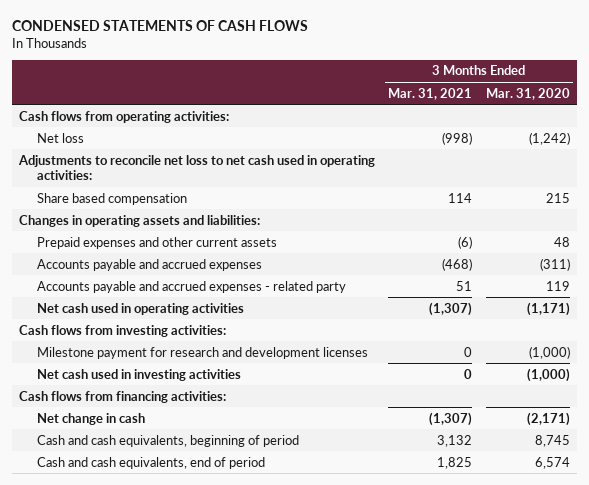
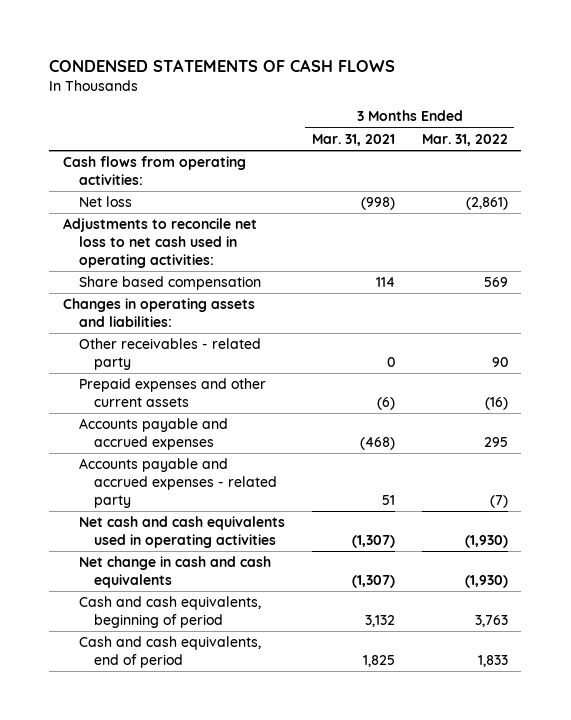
- | 3 Months Ended Mar. 31, 2021 | 3 Months Ended Mar. 31, 2020
+ | 3 Months Ended Mar. 31, 2021 | 3 Months Ended Mar. 31, 2022
+ Other receivables - related party | 0 | 90
- Net cash used in operating activities | (1,307) | (1,171)
- Cash flows from investing activities:
- Milestone payment for research and development licenses | 0 | (1,000)
- Net cash used in investing activities | 0 | (1,000)
- Cash flows from financing activities:
- Net change in cash | (1,307) | (2,171)
+ Net cash and cash equivalents used in operating activities | (1,307) | (1,930)
+ Net change in cash and cash equivalents | (1,307) | (1,930)

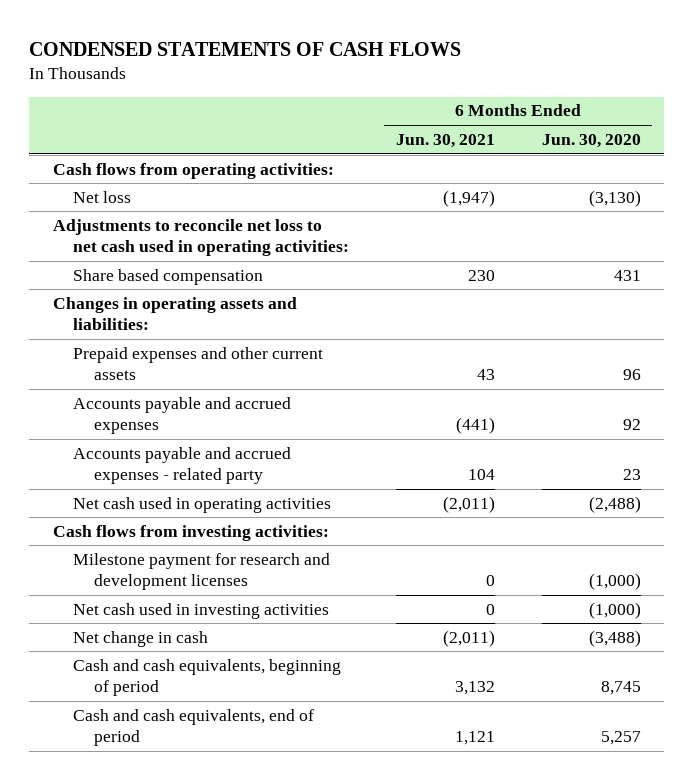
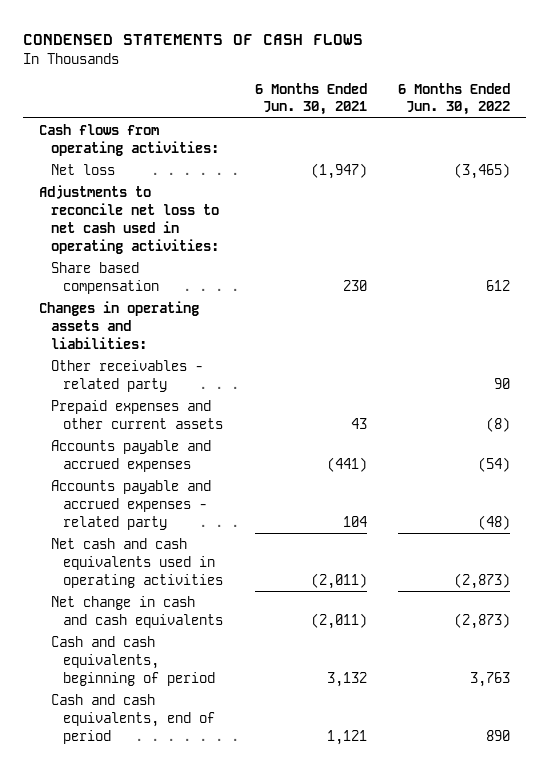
- | 6 Months Ended Jun. 30, 2021 | 6 Months Ended Jun. 30, 2020
+ | 6 Months Ended Jun. 30, 2021 | 6 Months Ended Jun. 30, 2022
+ Other receivables - related party | | 90
- Net cash used in operating activities | (2,011) | (2,488)
- Cash flows from investing activities:
- Milestone payment for research and development licenses | 0 | (1,000)
- Net cash used in investing activities | 0 | (1,000)
- Net change in cash | (2,011) | (3,488)
+ Net cash and cash equivalents used in operating activities | (2,011) | (2,873)
+ Net change in cash and cash equivalents | (2,011) | (2,873)

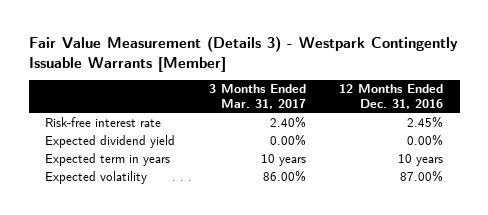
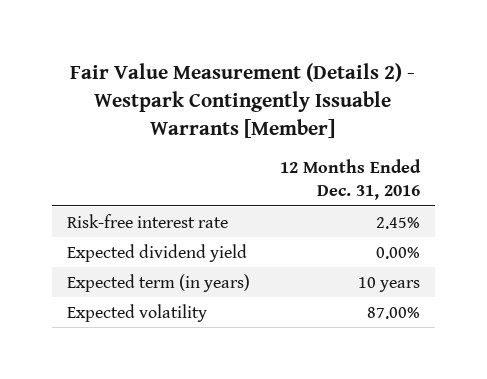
- Fair Value Measurement (Details 3) - Westpark Contingently Issuable Warrants [Member]
+ Fair Value Measurement (Details 2) - Westpark Contingently Issuable Warrants [Member]
- | 3 Months Ended Mar. 31, 2017 | 12 Months Ended Dec. 31, 2016
+ | 12 Months Ended Dec. 31, 2016
- Expected term in years | 10 years | 10 years
+ Expected term (in years) | 10 years

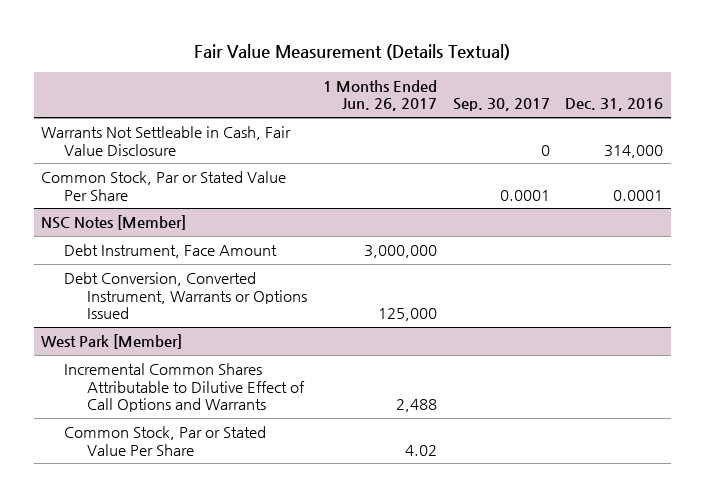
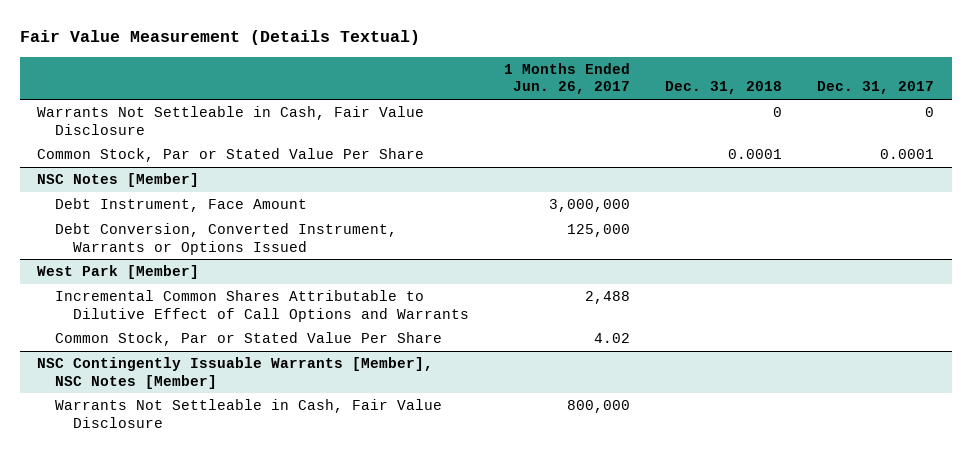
- | 1 Months Ended Jun. 26, 2017 | Sep. 30, 2017 | Dec. 31, 2016
+ | 1 Months Ended Jun. 26, 2017 | Dec. 31, 2018 | Dec. 31, 2017
+ NSC Contingently Issuable Warrants [Member], NSC Notes [Member]
+ Warrants Not Settleable in Cash, Fair Value Disclosure | 800,000 | |

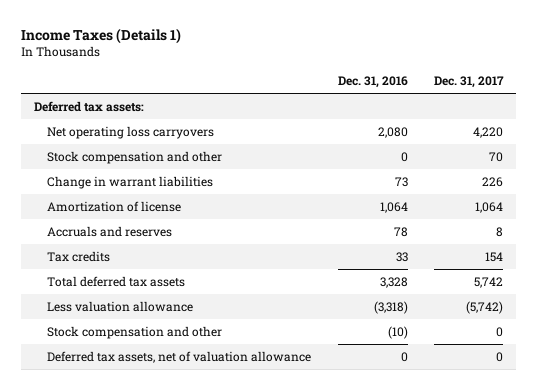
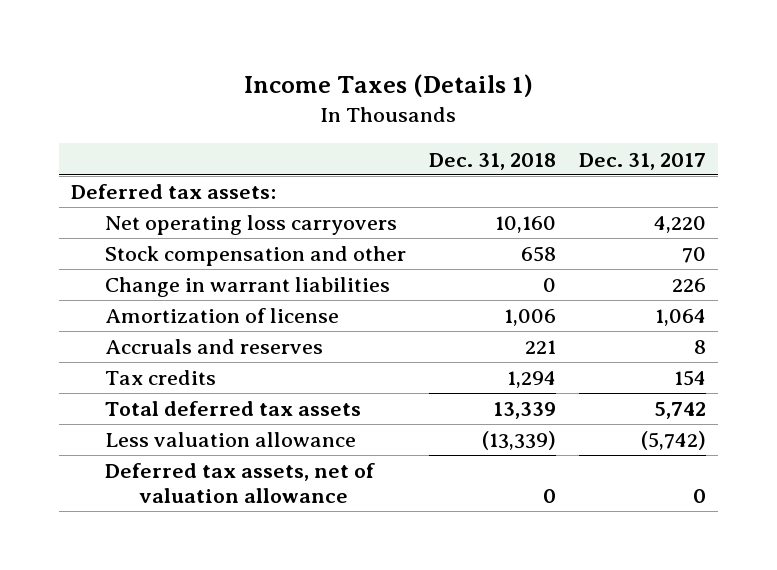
- | Dec. 31, 2016 | Dec. 31, 2017
+ | Dec. 31, 2018 | Dec. 31, 2017
- Stock compensation and other | (10) | 0

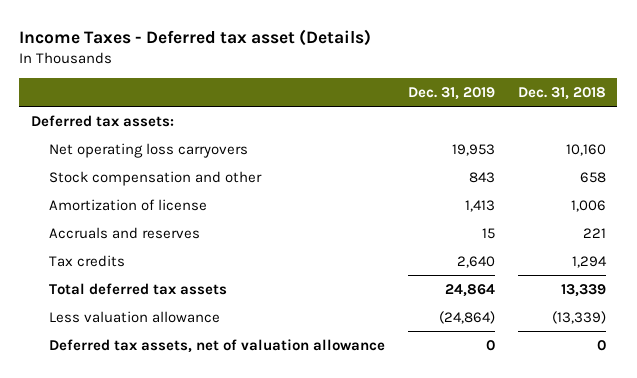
- Income Taxes (Details 1)
+ Income Taxes - Deferred tax asset (Details)
- | Dec. 31, 2018 | Dec. 31, 2017
+ | Dec. 31, 2019 | Dec. 31, 2018
- Change in warrant liabilities | 0 | 226

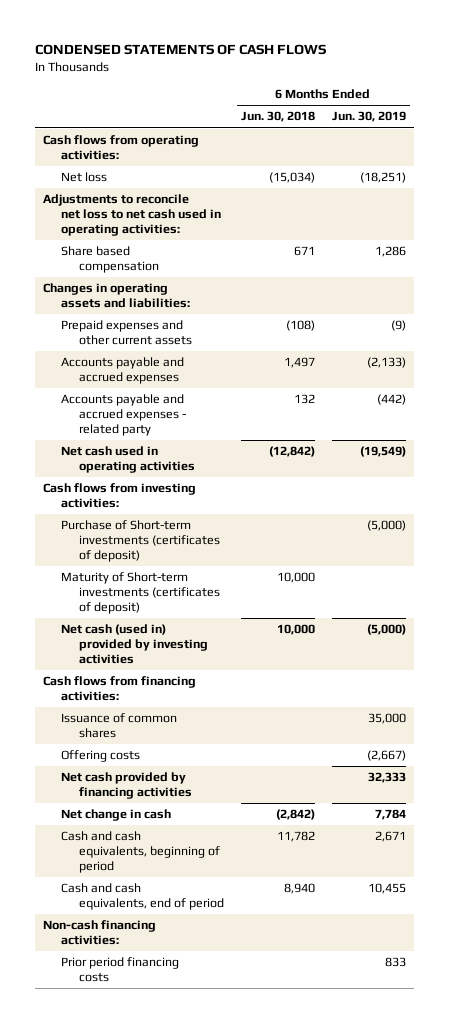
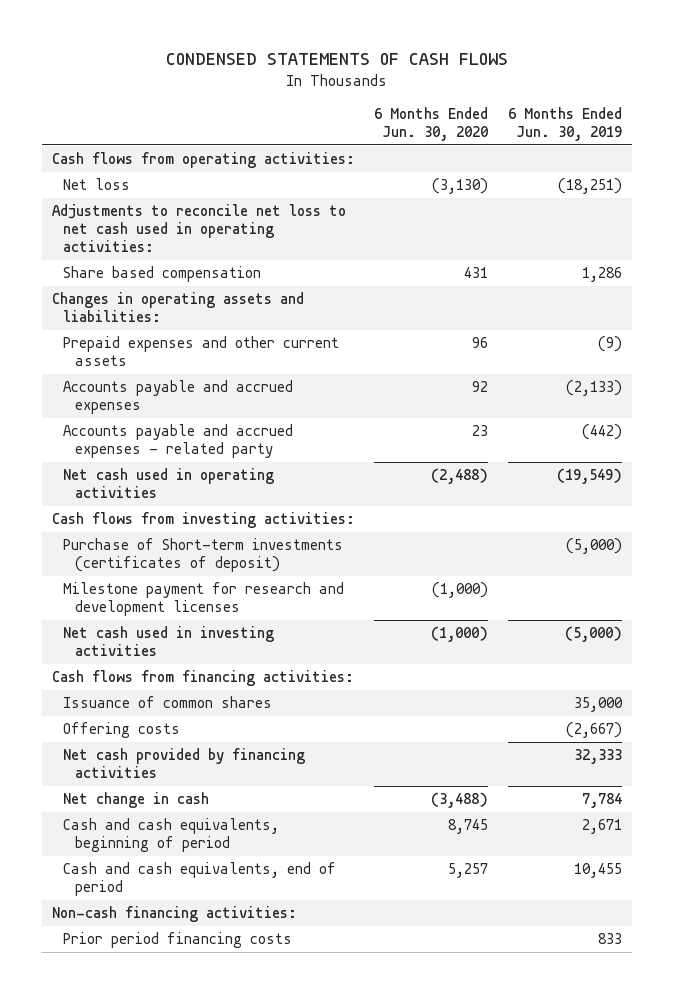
- | 6 Months Ended Jun. 30, 2018 | 6 Months Ended Jun. 30, 2019
+ | 6 Months Ended Jun. 30, 2020 | 6 Months Ended Jun. 30, 2019
- Maturity of Short-term investments (certificates of deposit) | 10,000 |
- Net cash (used in) provided by investing activities | 10,000 | (5,000)
+ Milestone payment for research and development licenses | (1,000) |
+ Net cash used in investing activities | (1,000) | (5,000)

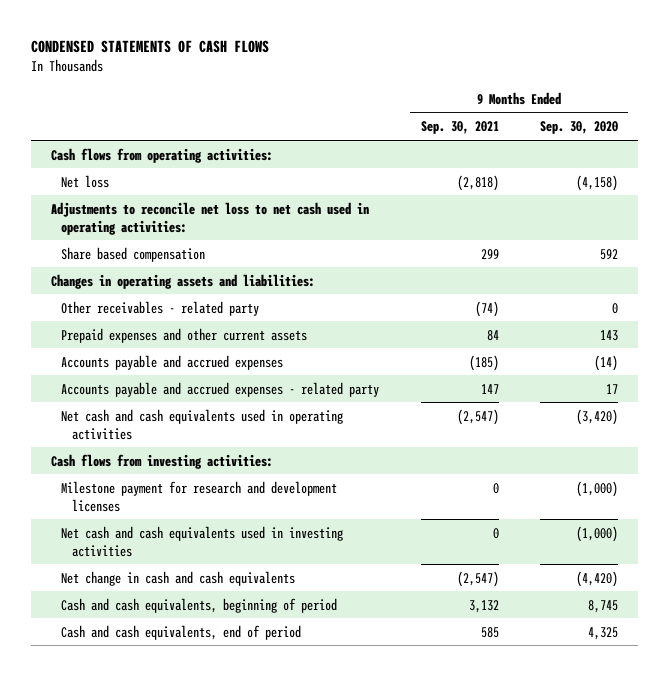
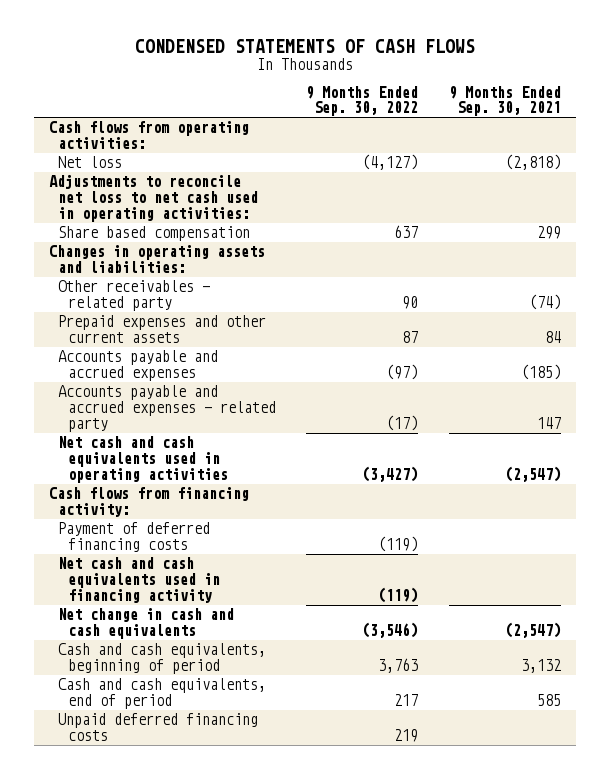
- | 9 Months Ended Sep. 30, 2021 | 9 Months Ended Sep. 30, 2020
+ | 9 Months Ended Sep. 30, 2022 | 9 Months Ended Sep. 30, 2021
- Cash flows from investing activities:
- Milestone payment for research and development licenses | 0 | (1,000)
- Net cash and cash equivalents used in investing activities | 0 | (1,000)
+ Cash flows from financing activity:
+ Payment of deferred financing costs | (119) |
+ Net cash and cash equivalents used in financing activity | (119) |
+ Unpaid deferred financing costs | 219 |

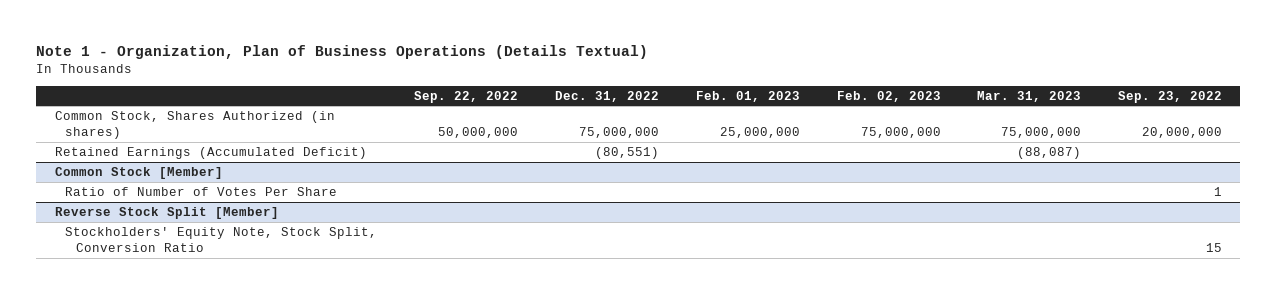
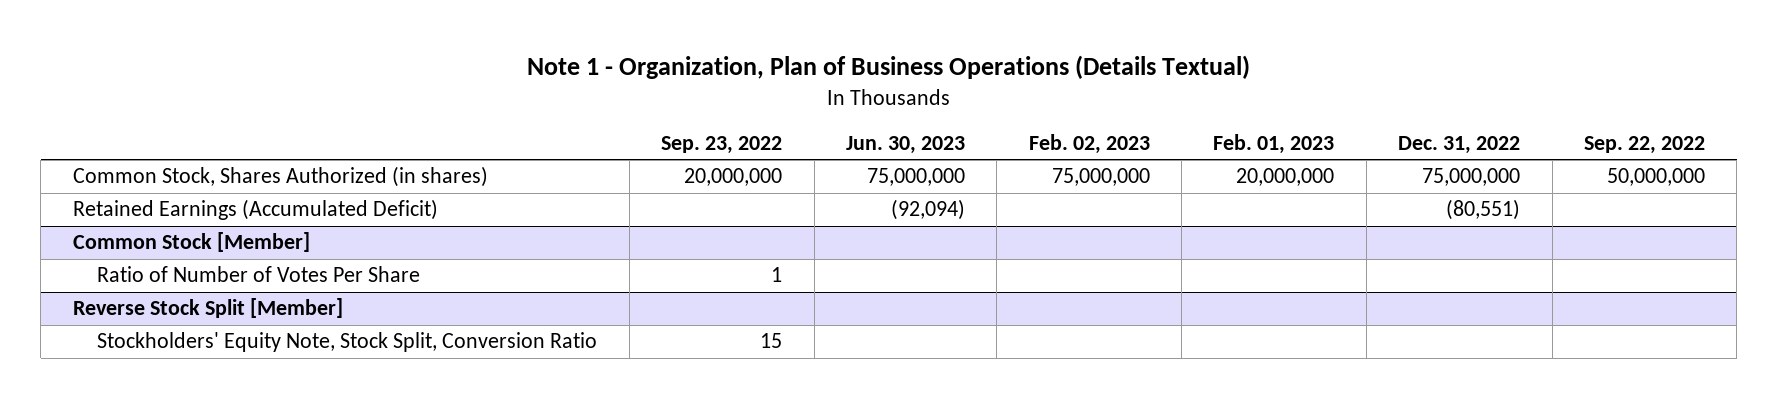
- | Sep. 22, 2022 | Dec. 31, 2022 | Feb. 01, 2023 | Feb. 02, 2023 | Mar. 31, 2023 | Sep. 23, 2022
+ | Sep. 23, 2022 | Jun. 30, 2023 | Feb. 02, 2023 | Feb. 01, 2023 | Dec. 31, 2022 | Sep. 22, 2022
- Common Stock, Shares Authorized (in shares) | 50,000,000 | 75,000,000 | 25,000,000 | 75,000,000 | 75,000,000 | 20,000,000
+ Common Stock, Shares Authorized (in shares) | 20,000,000 | 75,000,000 | 75,000,000 | 20,000,000 | 75,000,000 | 50,000,000

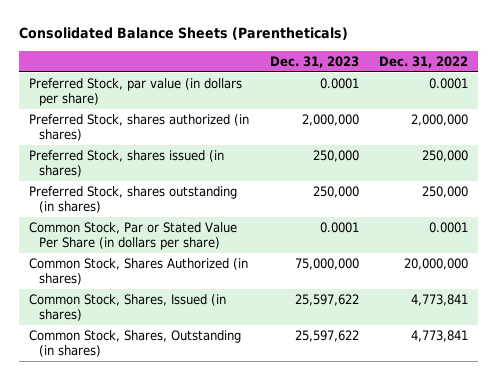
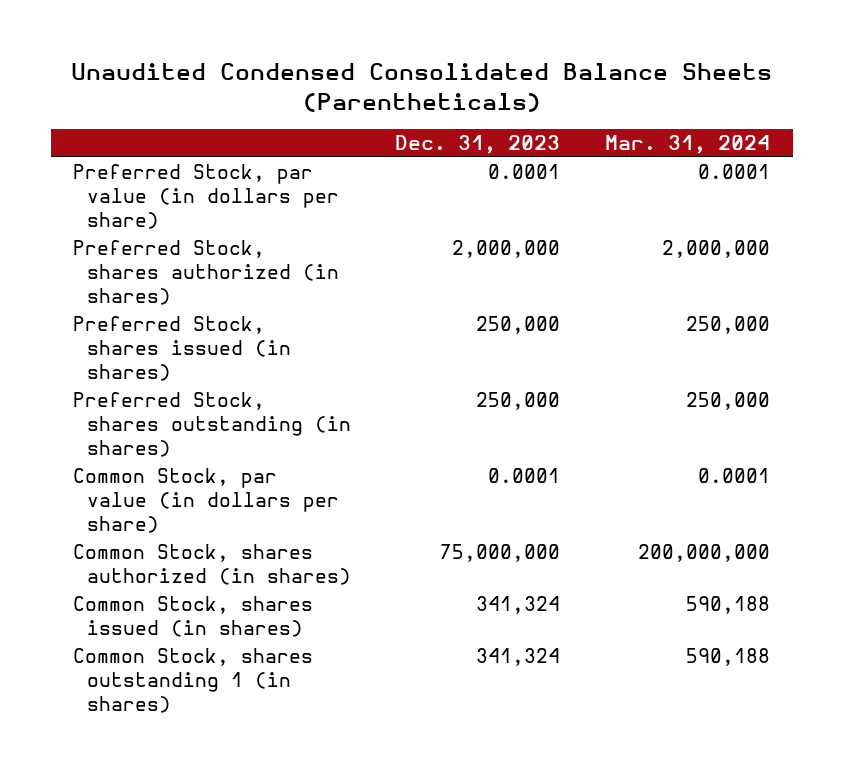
- Consolidated Balance Sheets (Parentheticals)
+ Unaudited Condensed Consolidated Balance Sheets (Parentheticals)
- | Dec. 31, 2023 | Dec. 31, 2022
+ | Dec. 31, 2023 | Mar. 31, 2024
- Common Stock, Par or Stated Value Per Share (in dollars per share) | 0.0001 | 0.0001
- Common Stock, Shares Authorized (in shares) | 75,000,000 | 20,000,000
- Common Stock, Shares, Issued (in shares) | 25,597,622 | 4,773,841
- Common Stock, Shares, Outstanding (in shares) | 25,597,622 | 4,773,841
+ Common Stock, par value (in dollars per share) | 0.0001 | 0.0001
+ Common Stock, shares authorized (in shares) | 75,000,000 | 200,000,000
+ Common Stock, shares issued (in shares) | 341,324 | 590,188
+ Common Stock, shares outstanding 1 (in shares) | 341,324 | 590,188

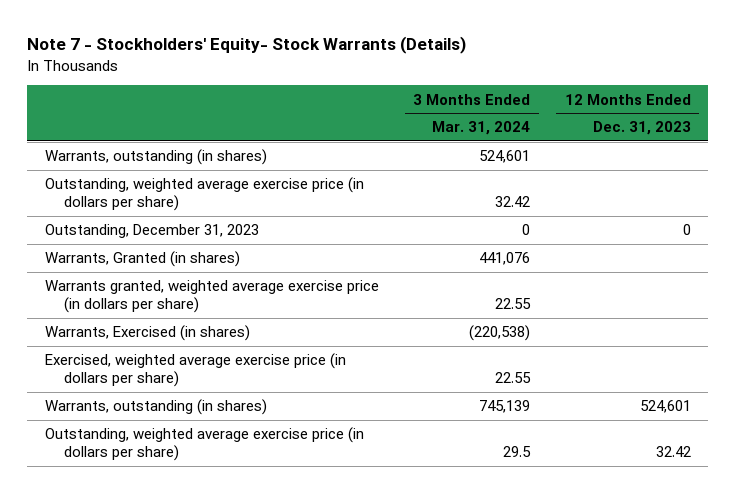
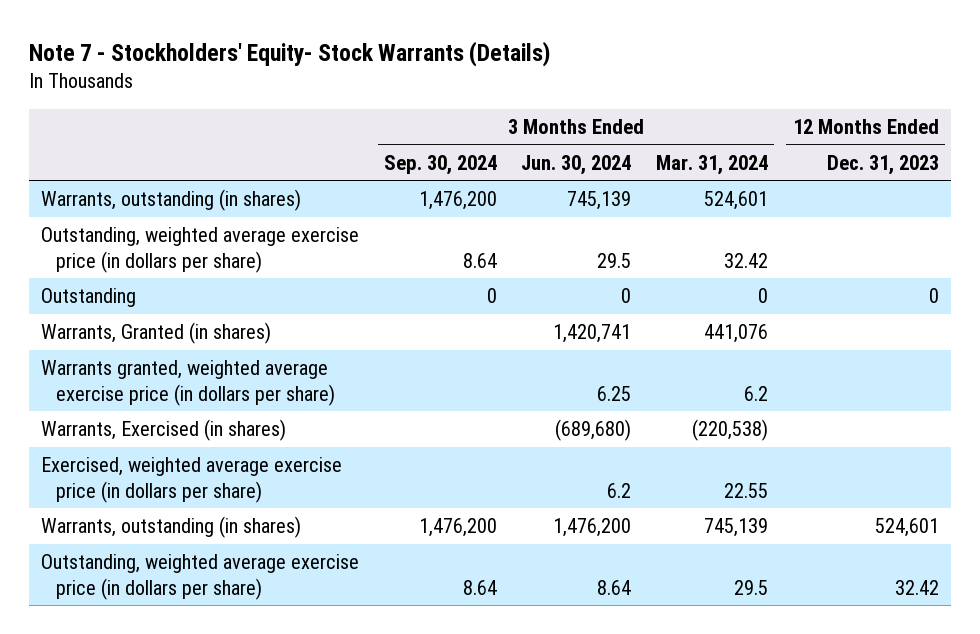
- | 3 Months Ended Mar. 31, 2024 | 12 Months Ended Dec. 31, 2023
+ | 3 Months Ended Sep. 30, 2024 | 3 Months Ended Jun. 30, 2024 | 3 Months Ended Mar. 31, 2024 | 12 Months Ended Dec. 31, 2023
- Outstanding, December 31, 2023 | 0 | 0
+ Outstanding | 0 | 0 | 0 | 0
- Warrants granted, weighted average exercise price (in dollars per share) | 22.55 |
+ Warrants granted, weighted average exercise price (in dollars per share) | | 6.25 | 6.2 |

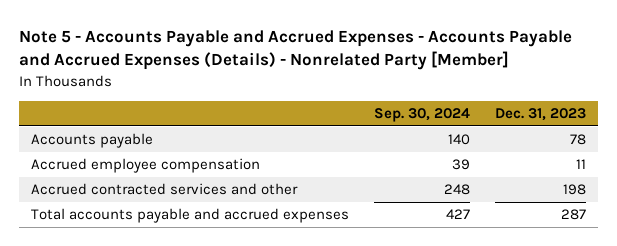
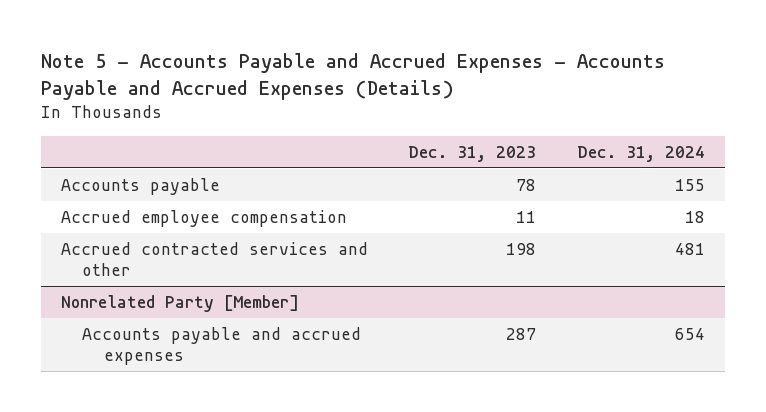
- Note 5 - Accounts Payable and Accrued Expenses - Accounts Payable and Accrued Expenses (Details) - Nonrelated Party [Member]
+ Note 5 - Accounts Payable and Accrued Expenses - Accounts Payable and Accrued Expenses (Details)
- | Sep. 30, 2024 | Dec. 31, 2023
+ | Dec. 31, 2023 | Dec. 31, 2024
- Total accounts payable and accrued expenses | 427 | 287
+ Nonrelated Party [Member]
+ Accounts payable and accrued expenses | 287 | 654

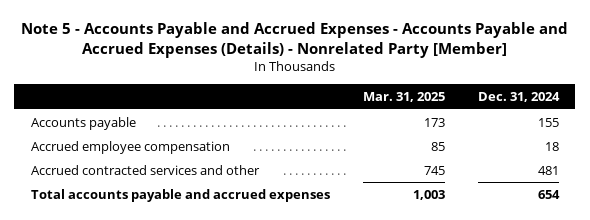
- Note 5 - Accounts Payable and Accrued Expenses - Accounts Payable and Accrued Expenses (Details)
+ Note 5 - Accounts Payable and Accrued Expenses - Accounts Payable and Accrued Expenses (Details) - Nonrelated Party [Member]
- | Dec. 31, 2023 | Dec. 31, 2024
+ | Mar. 31, 2025 | Dec. 31, 2024
- Nonrelated Party [Member]
- Accounts payable and accrued expenses | 287 | 654
+ Total accounts payable and accrued expenses | 1,003 | 654

